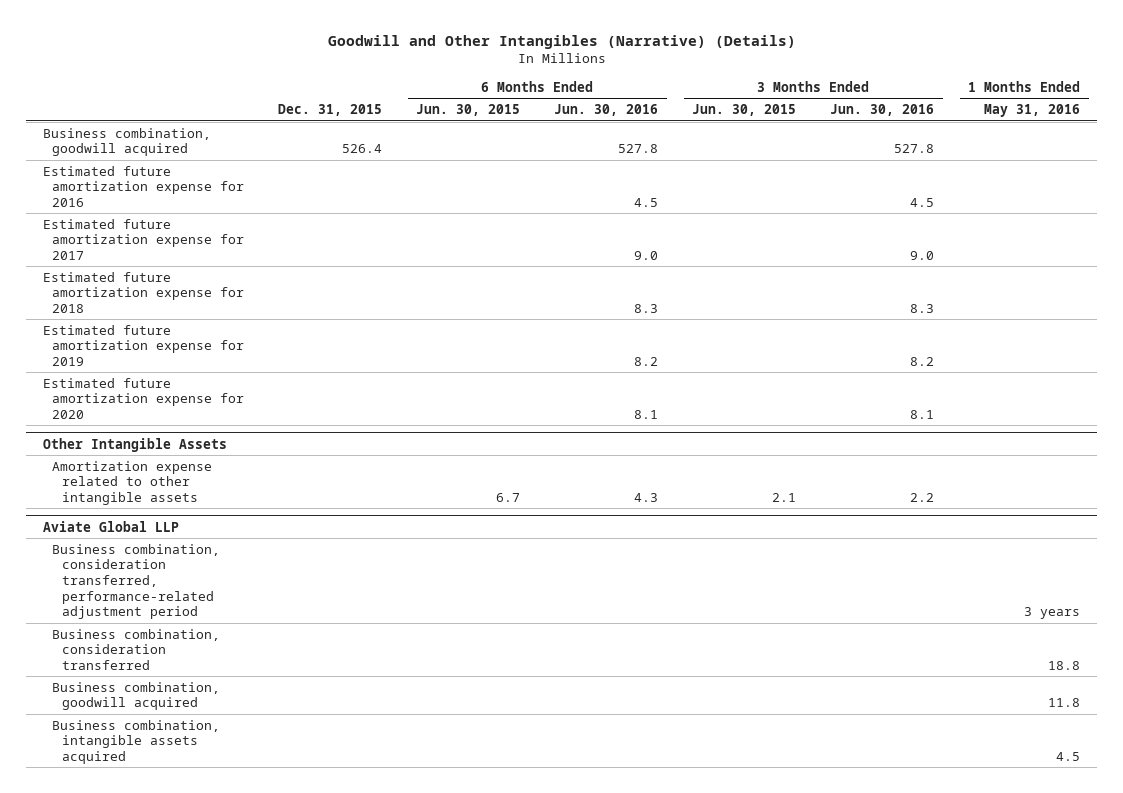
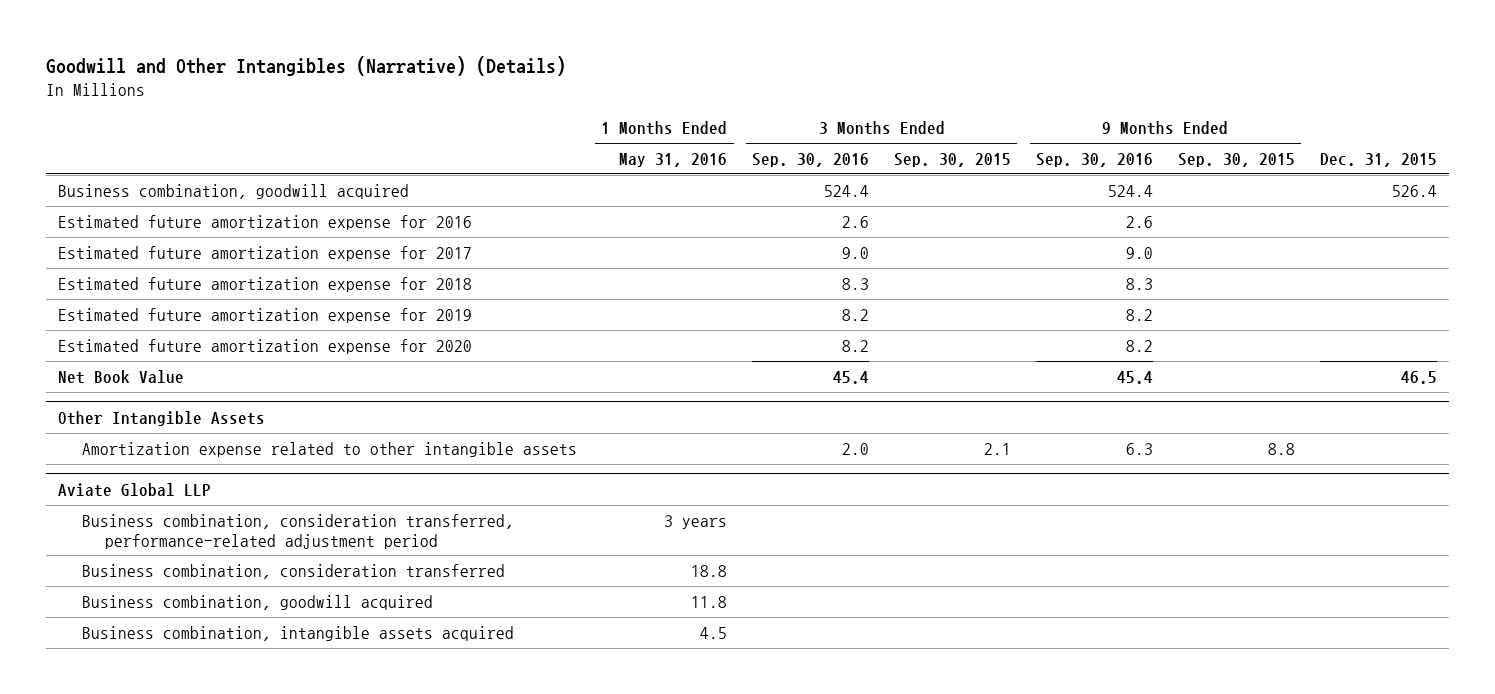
- | Dec. 31, 2015 | 6 Months Ended Jun. 30, 2015 | 6 Months Ended Jun. 30, 2016 | 3 Months Ended Jun. 30, 2015 | 3 Months Ended Jun. 30, 2016 | 1 Months Ended May 31, 2016
+ | 1 Months Ended May 31, 2016 | 3 Months Ended Sep. 30, 2016 | 3 Months Ended Sep. 30, 2015 | 9 Months Ended Sep. 30, 2016 | 9 Months Ended Sep. 30, 2015 | Dec. 31, 2015
+ Net Book Value | | 45.4 | | 45.4 | | 46.5

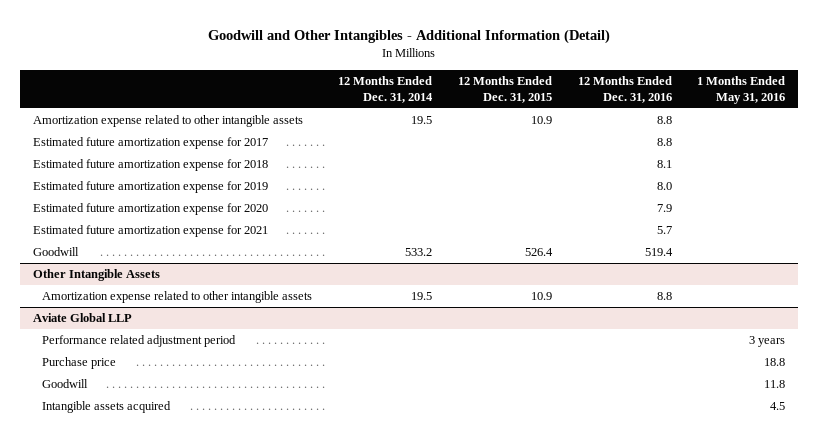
- Goodwill and Other Intangibles (Narrative) (Details)
+ Goodwill and Other Intangibles - Additional Information (Detail)
- | 1 Months Ended May 31, 2016 | 3 Months Ended Sep. 30, 2016 | 3 Months Ended Sep. 30, 2015 | 9 Months Ended Sep. 30, 2016 | 9 Months Ended Sep. 30, 2015 | Dec. 31, 2015
+ | 12 Months Ended Dec. 31, 2014 | 12 Months Ended Dec. 31, 2015 | 12 Months Ended Dec. 31, 2016 | 1 Months Ended May 31, 2016
- Business combination, goodwill acquired | | 524.4 | | 524.4 | | 526.4
- Estimated future amortization expense for 2016 | | 2.6 | | 2.6 | |
+ Amortization expense related to other intangible assets | 19.5 | 10.9 | 8.8 |
- Net Book Value | | 45.4 | | 45.4 | | 46.5
+ Estimated future amortization expense for 2021 | | | 5.7 |
+ Goodwill | 533.2 | 526.4 | 519.4 |
@ Aviate Global LLP
- Business combination, consideration transferred, performance-related adjustment period | 3 years | | | | |
- Business combination, consideration transferred | 18.8 | | | | |
- Business combination, goodwill acquired | 11.8 | | | | |
- Business combination, intangible assets acquired | 4.5 | | | | |
+ Performance related adjustment period | | | | 3 years
+ Purchase price | | | | 18.8
+ Goodwill | | | | 11.8
+ Intangible assets acquired | | | | 4.5

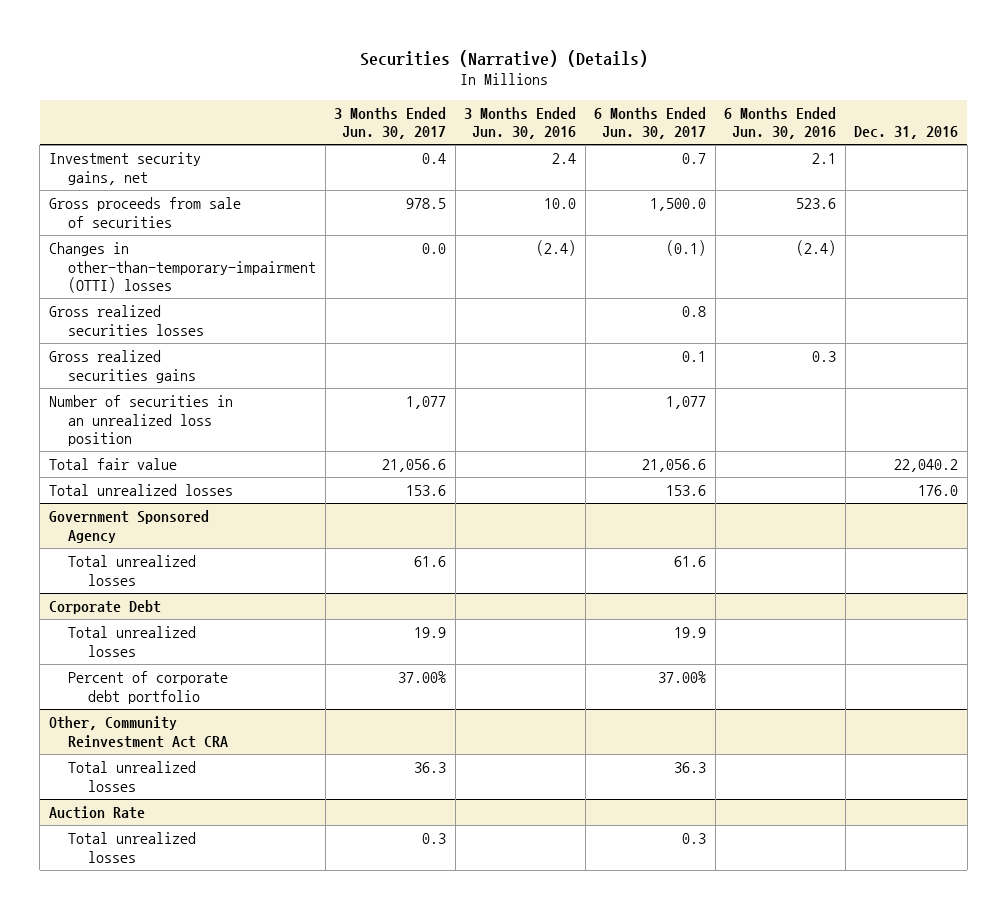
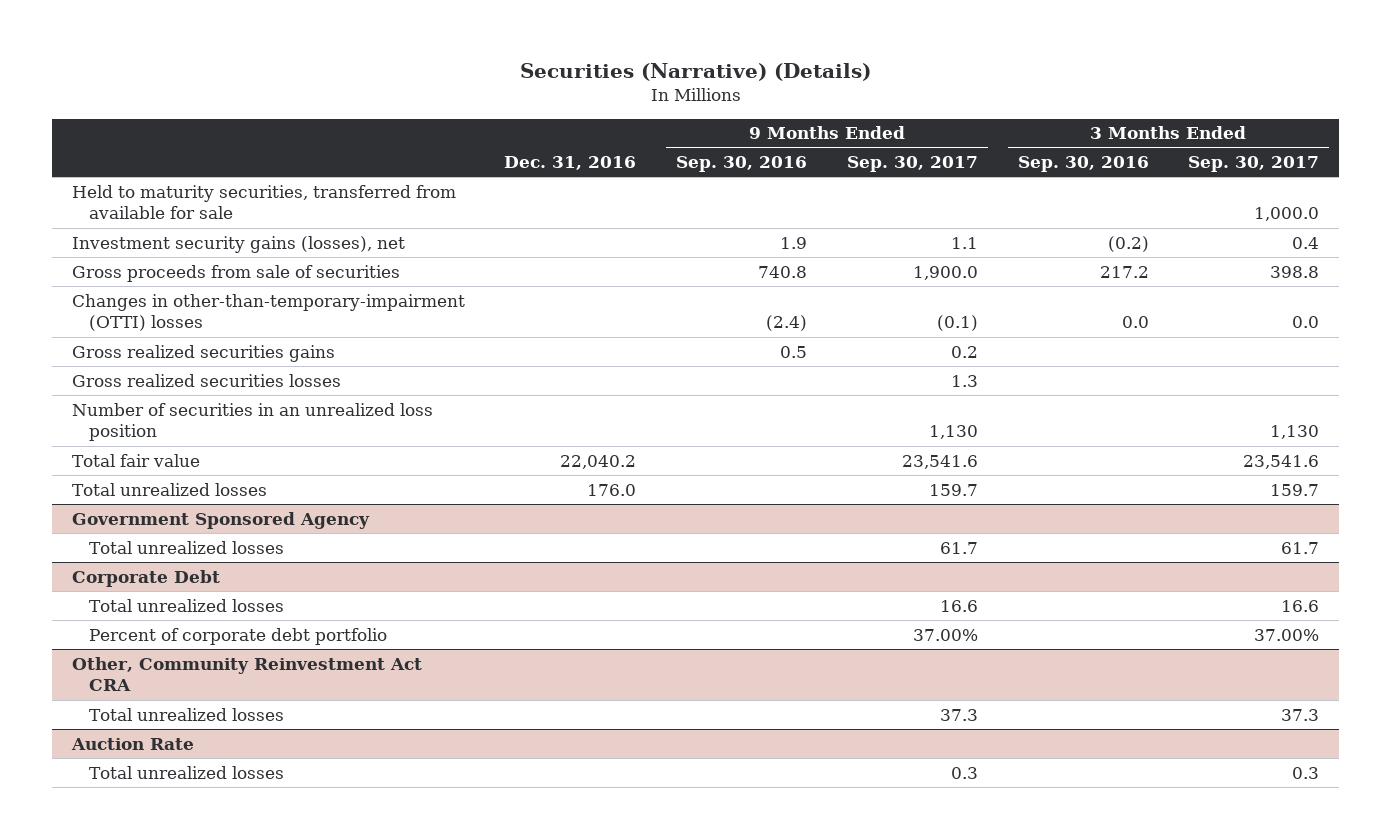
- | 3 Months Ended Jun. 30, 2017 | 3 Months Ended Jun. 30, 2016 | 6 Months Ended Jun. 30, 2017 | 6 Months Ended Jun. 30, 2016 | Dec. 31, 2016
+ | Dec. 31, 2016 | 9 Months Ended Sep. 30, 2016 | 9 Months Ended Sep. 30, 2017 | 3 Months Ended Sep. 30, 2016 | 3 Months Ended Sep. 30, 2017
- Investment security gains, net | 0.4 | 2.4 | 0.7 | 2.1 |
+ Held to maturity securities, transferred from available for sale | | | | | 1,000.0
+ Investment security gains (losses), net | | 1.9 | 1.1 | (0.2) | 0.4
moved down: Gross realized securities losses | | | 1.3 | |

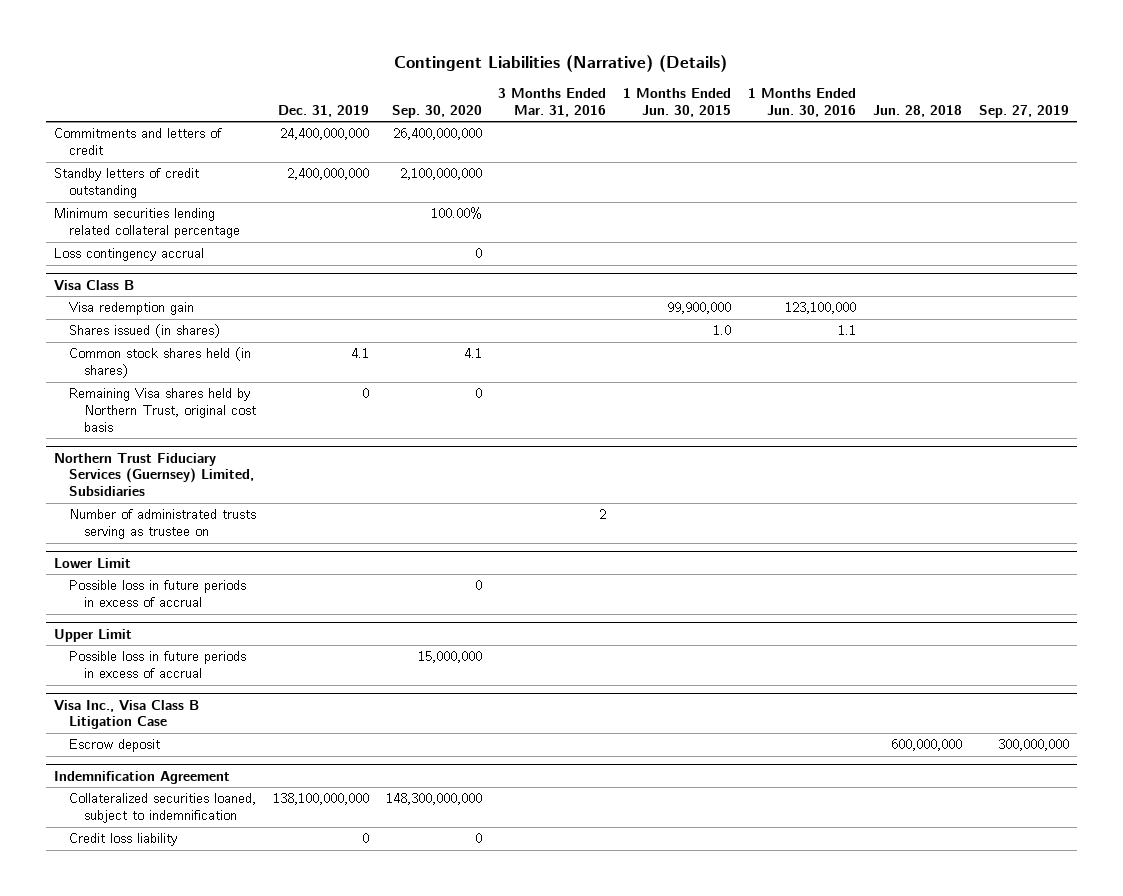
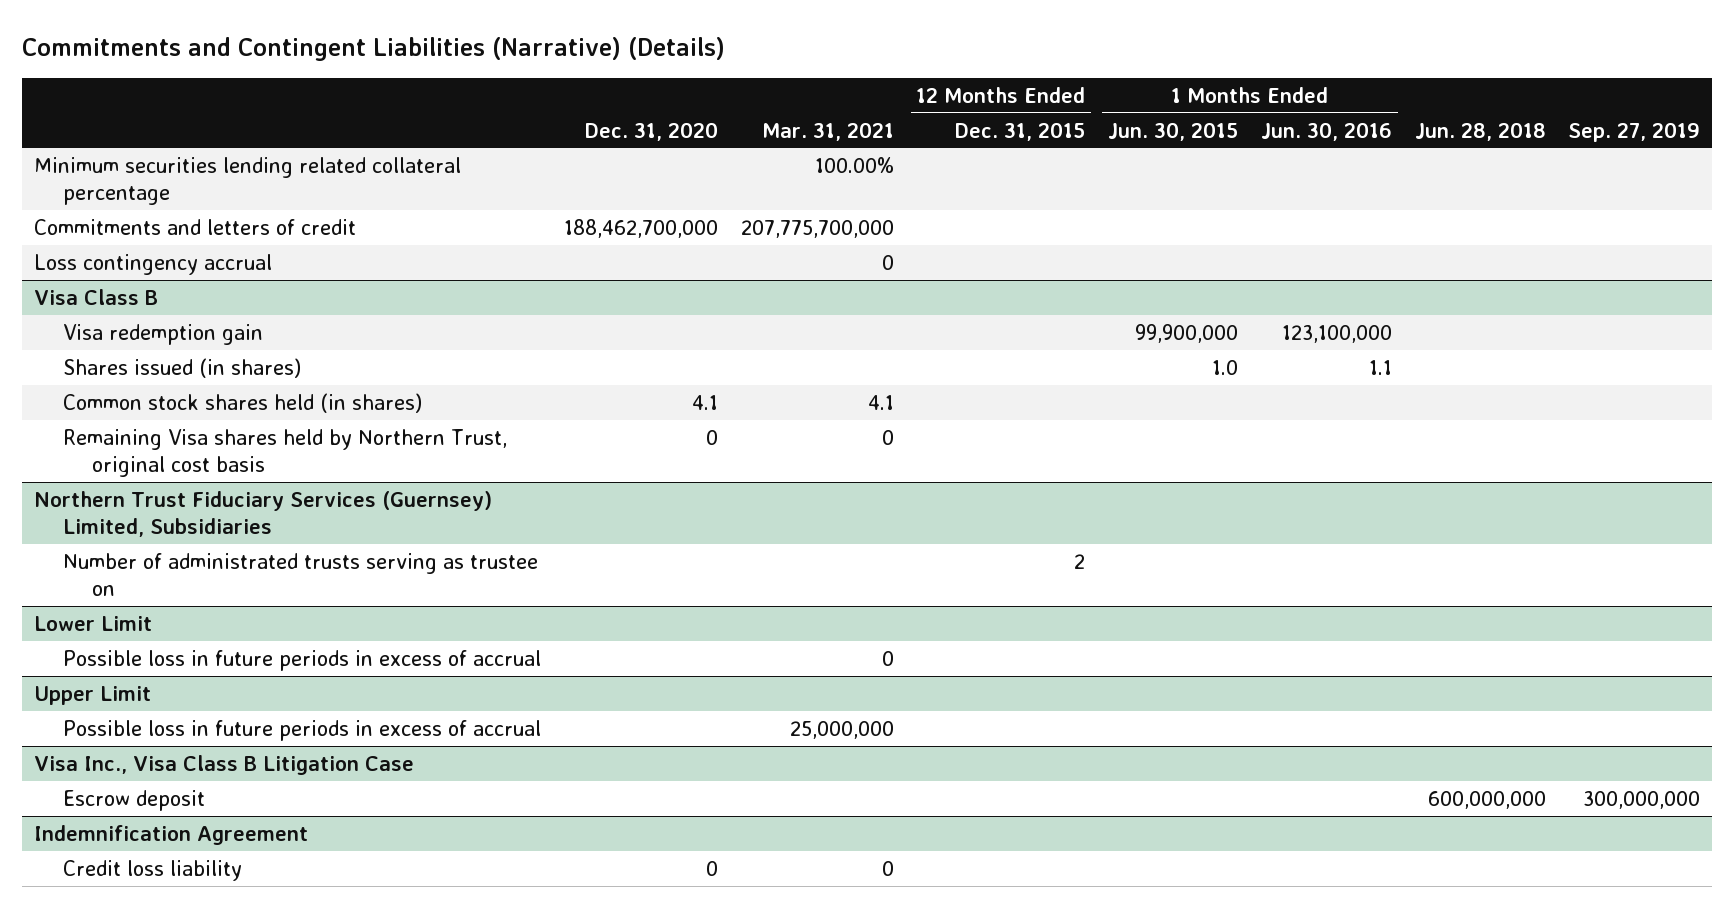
- Contingent Liabilities (Narrative) (Details)
+ Commitments and Contingent Liabilities (Narrative) (Details)
- | Dec. 31, 2019 | Sep. 30, 2020 | 3 Months Ended Mar. 31, 2016 | 1 Months Ended Jun. 30, 2015 | 1 Months Ended Jun. 30, 2016 | Jun. 28, 2018 | Sep. 27, 2019
+ | Dec. 31, 2020 | Mar. 31, 2021 | 12 Months Ended Dec. 31, 2015 | 1 Months Ended Jun. 30, 2015 | 1 Months Ended Jun. 30, 2016 | Jun. 28, 2018 | Sep. 27, 2019
- Standby letters of credit outstanding | 2,400,000,000 | 2,100,000,000 | | | | |
moved down: Commitments and letters of credit | 188,462,700,000 | 207,775,700,000 | | | | |
@ Indemnification Agreement
- Collateralized securities loaned, subject to indemnification | 138,100,000,000 | 148,300,000,000 | | | | |

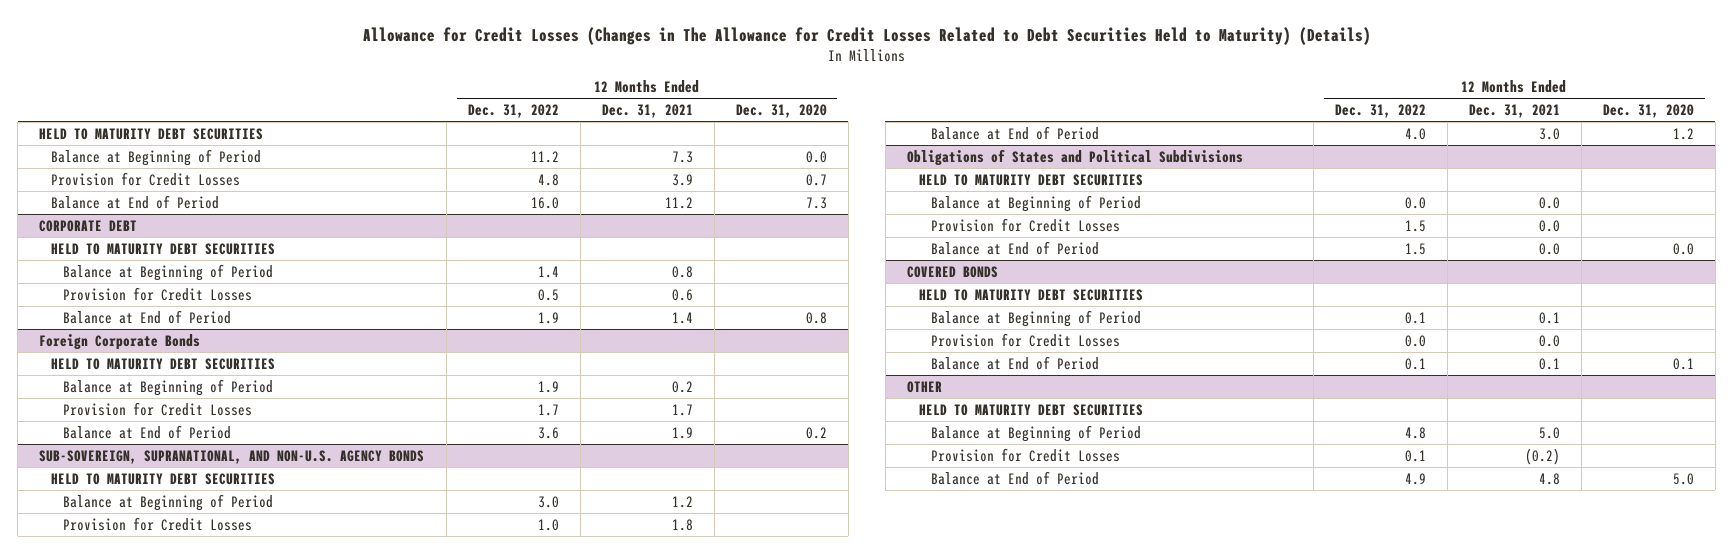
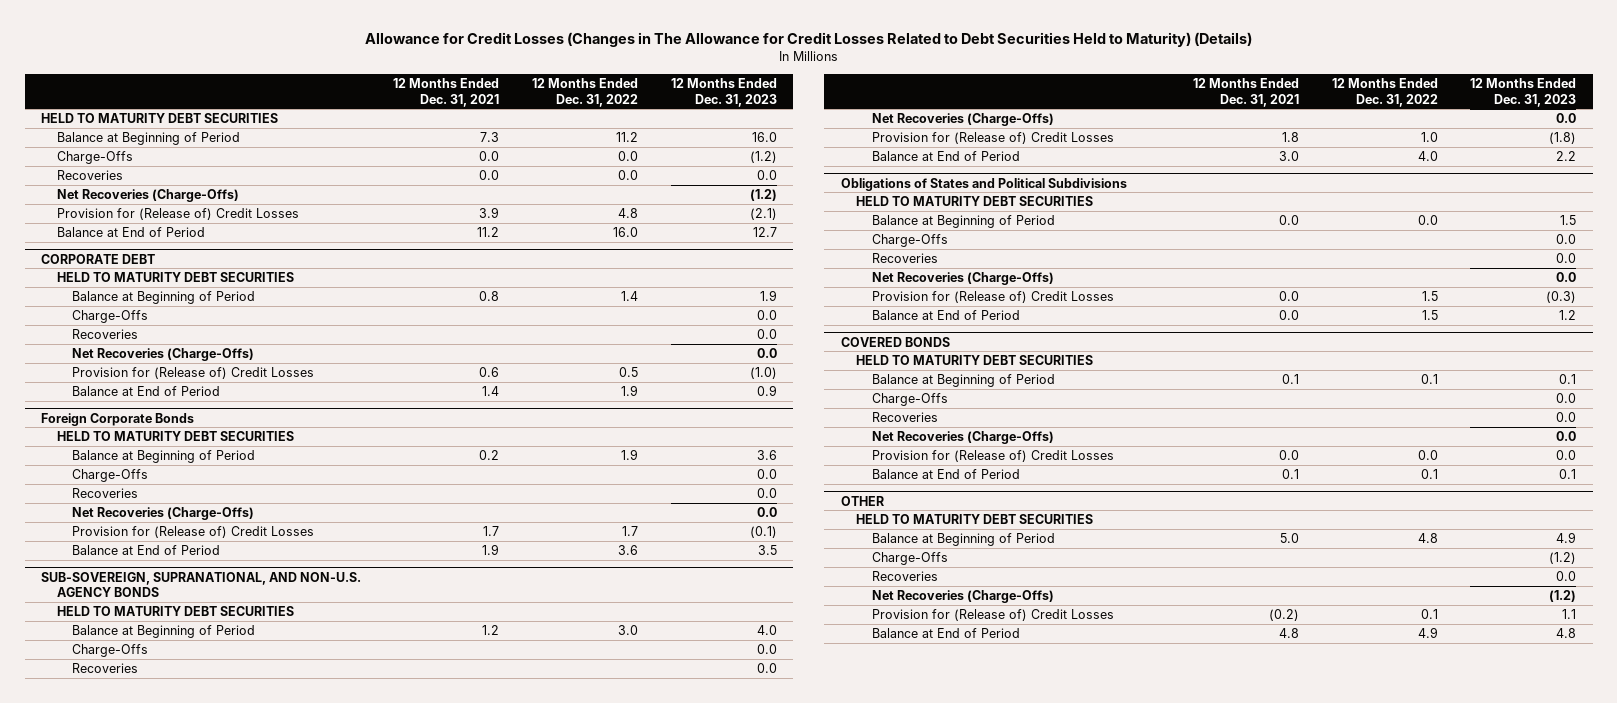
- | 12 Months Ended Dec. 31, 2022 | 12 Months Ended Dec. 31, 2021 | 12 Months Ended Dec. 31, 2020
+ | 12 Months Ended Dec. 31, 2021 | 12 Months Ended Dec. 31, 2022 | 12 Months Ended Dec. 31, 2023
- Provision for Credit Losses | 4.8 | 3.9 | 0.7
+ Charge-Offs | 0.0 | 0.0 | (1.2)
+ Recoveries | 0.0 | 0.0 | 0.0
+ Net Recoveries (Charge-Offs) | | | (1.2)
+ Provision for (Release of) Credit Losses | 3.9 | 4.8 | (2.1)
@ CORPORATE DEBT
- Provision for Credit Losses | 0.5 | 0.6 |
+ Charge-Offs | | | 0.0
+ Recoveries | | | 0.0
+ Net Recoveries (Charge-Offs) | | | 0.0
+ Provision for (Release of) Credit Losses | 0.6 | 0.5 | (1.0)
@ Foreign Corporate Bonds
- Provision for Credit Losses | 1.7 | 1.7 |
+ Charge-Offs | | | 0.0
+ Recoveries | | | 0.0
+ Net Recoveries (Charge-Offs) | | | 0.0
+ Provision for (Release of) Credit Losses | 1.7 | 1.7 | (0.1)
@ SUB-SOVEREIGN, SUPRANATIONAL, AND NON-U.S. AGENCY BONDS
- Provision for Credit Losses | 1.0 | 1.8 |
+ Charge-Offs | | | 0.0
+ Recoveries | | | 0.0
+ Net Recoveries (Charge-Offs) | | | 0.0
+ Provision for (Release of) Credit Losses | 1.8 | 1.0 | (1.8)
@ Obligations of States and Political Subdivisions
- Provision for Credit Losses | 1.5 | 0.0 |
+ Charge-Offs | | | 0.0
+ Recoveries | | | 0.0
+ Net Recoveries (Charge-Offs) | | | 0.0
+ Provision for (Release of) Credit Losses | 0.0 | 1.5 | (0.3)
@ COVERED BONDS
- Provision for Credit Losses | 0.0 | 0.0 |
+ Charge-Offs | | | 0.0
+ Recoveries | | | 0.0
+ Net Recoveries (Charge-Offs) | | | 0.0
+ Provision for (Release of) Credit Losses | 0.0 | 0.0 | 0.0
@ OTHER
- Provision for Credit Losses | 0.1 | (0.2) |
+ Charge-Offs | | | (1.2)
+ Recoveries | | | 0.0
+ Net Recoveries (Charge-Offs) | | | (1.2)
+ Provision for (Release of) Credit Losses | (0.2) | 0.1 | 1.1

